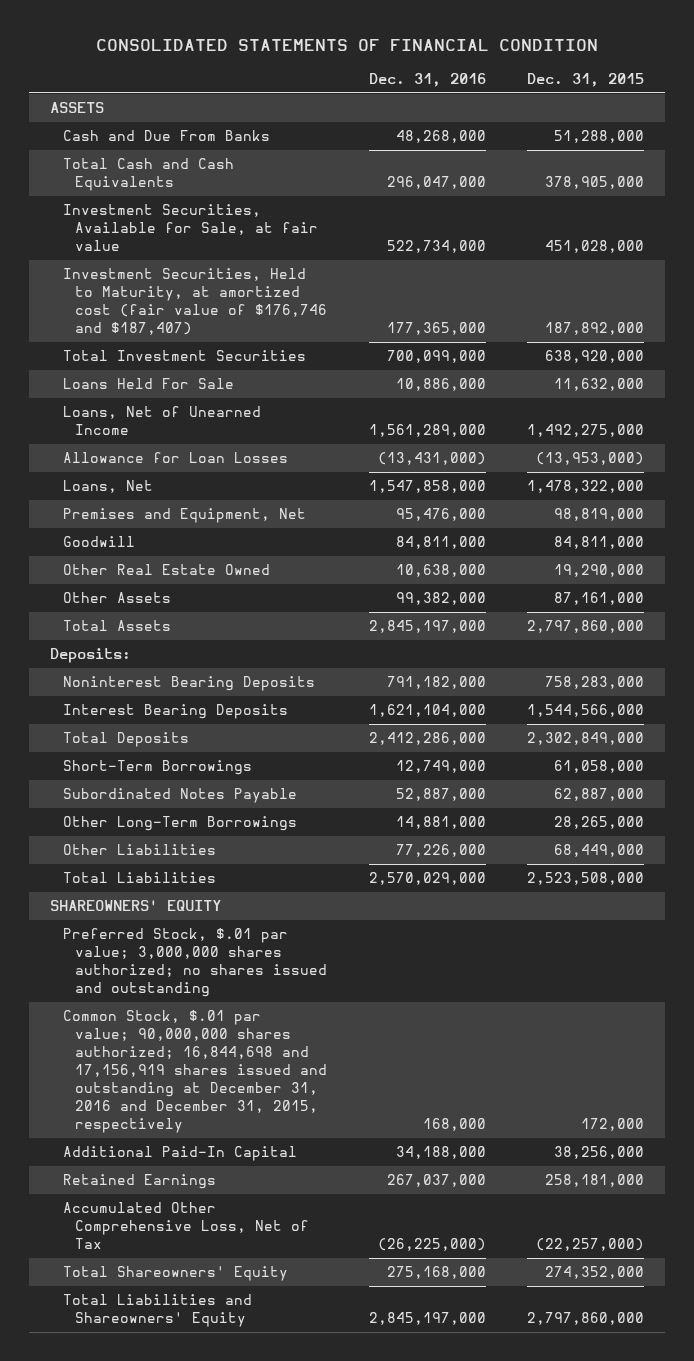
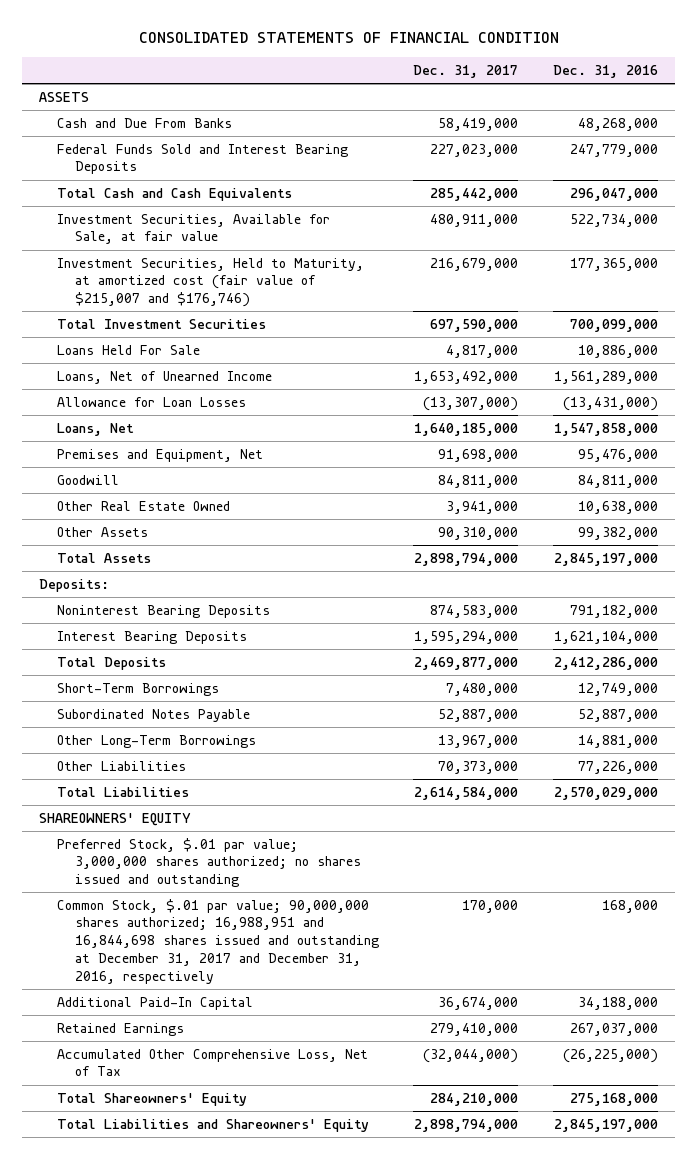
- | Dec. 31, 2016 | Dec. 31, 2015
+ | Dec. 31, 2017 | Dec. 31, 2016
+ Federal Funds Sold and Interest Bearing Deposits | 227,023,000 | 247,779,000
- Investment Securities, Held to Maturity, at amortized cost (fair value of $176,746 and $187,407) | 177,365,000 | 187,892,000
+ Investment Securities, Held to Maturity, at amortized cost (fair value of $215,007 and $176,746) | 216,679,000 | 177,365,000
- Common Stock, $.01 par value; 90,000,000 shares authorized; 16,844,698 and 17,156,919 shares issued and outstanding at December 31, 2016 and December 31, 2015, respectively | 168,000 | 172,000
+ Common Stock, $.01 par value; 90,000,000 shares authorized; 16,988,951 and 16,844,698 shares issued and outstanding at December 31, 2017 and December 31, 2016, respectively | 170,000 | 168,000

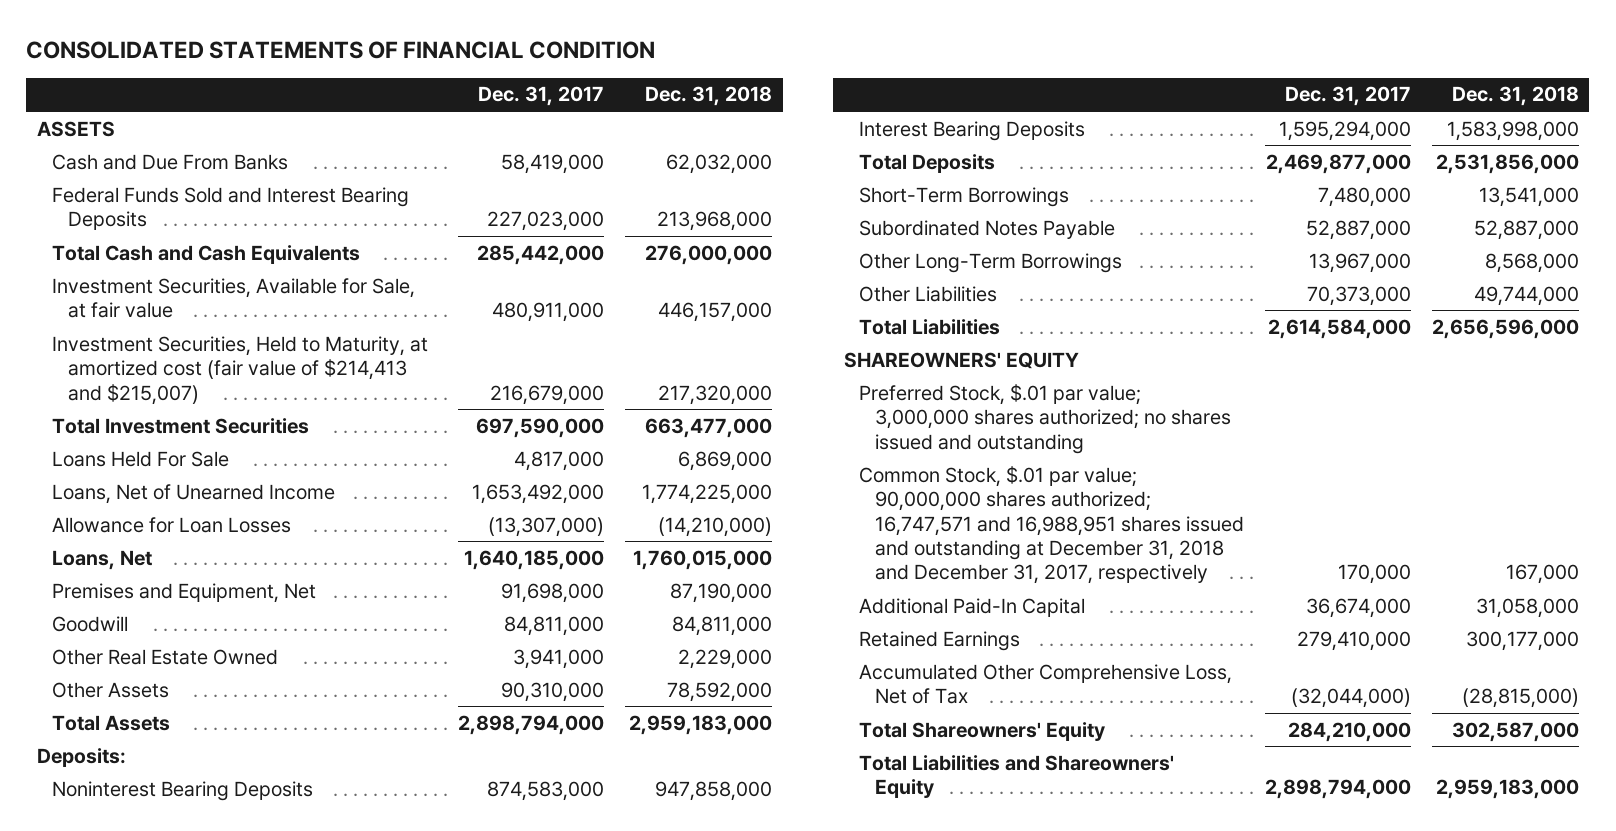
- | Dec. 31, 2017 | Dec. 31, 2016
+ | Dec. 31, 2017 | Dec. 31, 2018
- Investment Securities, Held to Maturity, at amortized cost (fair value of $215,007 and $176,746) | 216,679,000 | 177,365,000
+ Investment Securities, Held to Maturity, at amortized cost (fair value of $214,413 and $215,007) | 216,679,000 | 217,320,000
- Common Stock, $.01 par value; 90,000,000 shares authorized; 16,988,951 and 16,844,698 shares issued and outstanding at December 31, 2017 and December 31, 2016, respectively | 170,000 | 168,000
+ Common Stock, $.01 par value; 90,000,000 shares authorized; 16,747,571 and 16,988,951 shares issued and outstanding at December 31, 2018 and December 31, 2017, respectively | 170,000 | 167,000

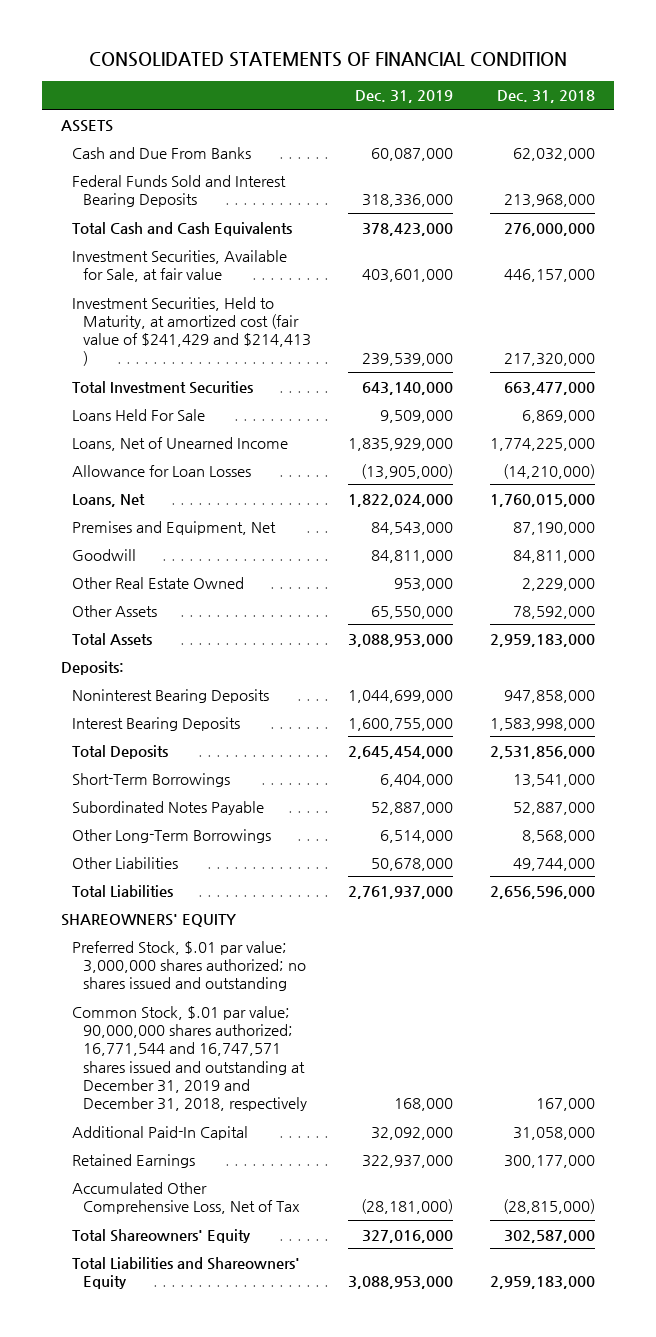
- | Dec. 31, 2017 | Dec. 31, 2018
+ | Dec. 31, 2019 | Dec. 31, 2018
- Investment Securities, Held to Maturity, at amortized cost (fair value of $214,413 and $215,007) | 216,679,000 | 217,320,000
+ Investment Securities, Held to Maturity, at amortized cost (fair value of $241,429 and $214,413 ) | 239,539,000 | 217,320,000
- Common Stock, $.01 par value; 90,000,000 shares authorized; 16,747,571 and 16,988,951 shares issued and outstanding at December 31, 2018 and December 31, 2017, respectively | 170,000 | 167,000
+ Common Stock, $.01 par value; 90,000,000 shares authorized; 16,771,544 and 16,747,571 shares issued and outstanding at December 31, 2019 and December 31, 2018, respectively | 168,000 | 167,000

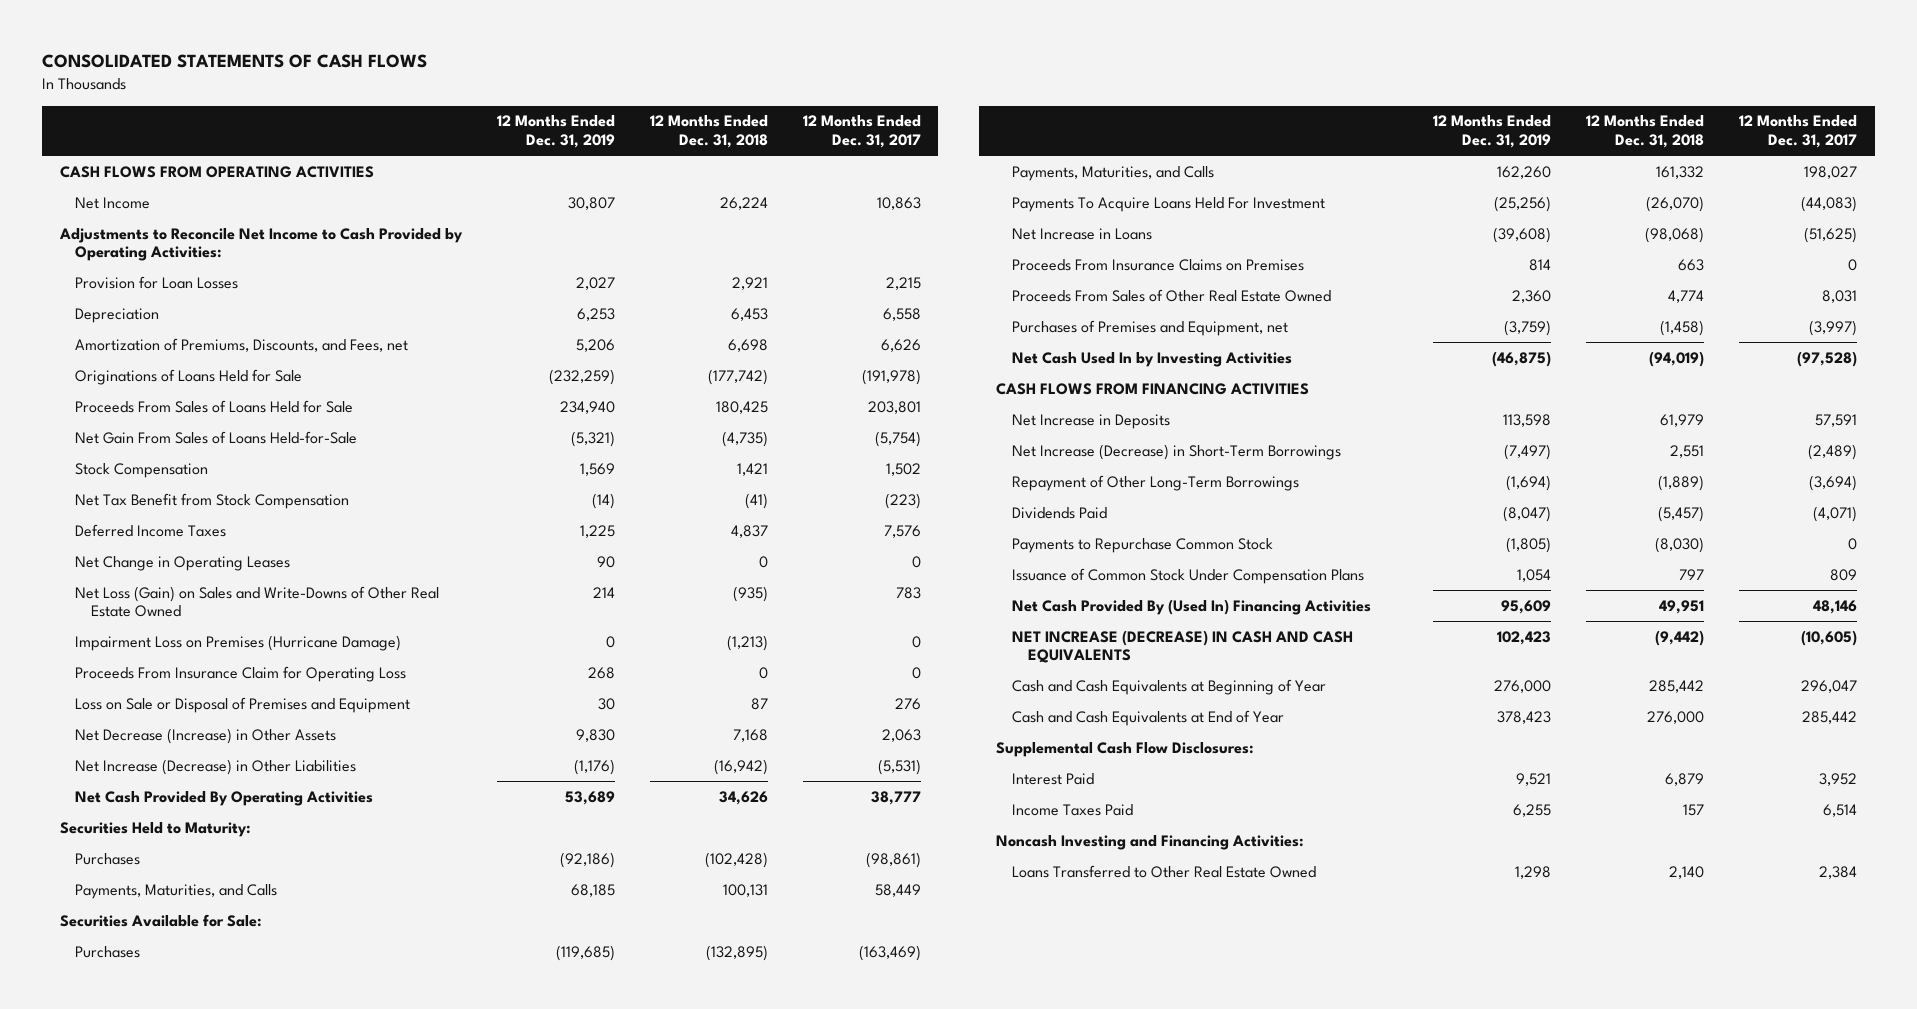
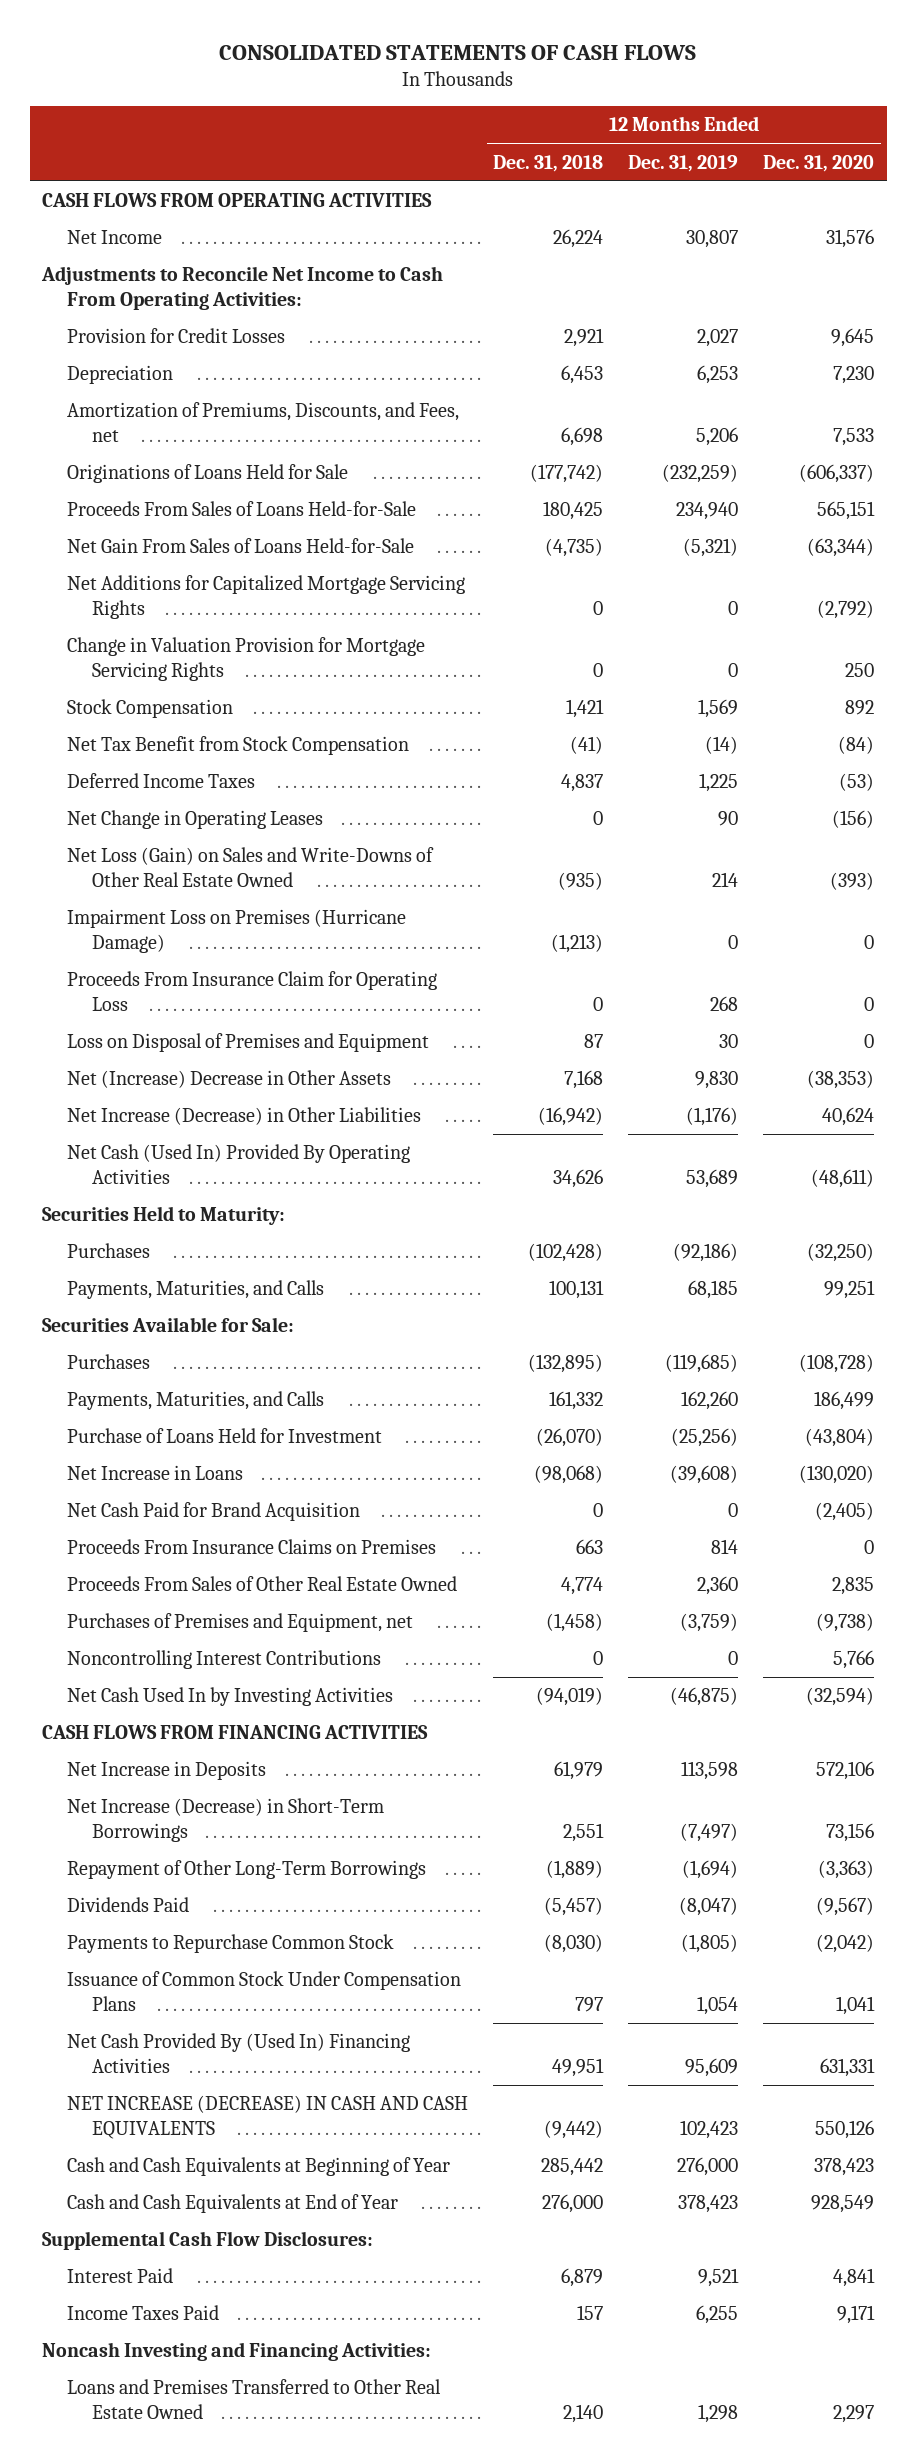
- | 12 Months Ended Dec. 31, 2019 | 12 Months Ended Dec. 31, 2018 | 12 Months Ended Dec. 31, 2017
+ | 12 Months Ended Dec. 31, 2018 | 12 Months Ended Dec. 31, 2019 | 12 Months Ended Dec. 31, 2020
- Adjustments to Reconcile Net Income to Cash Provided by Operating Activities:
- Provision for Loan Losses | 2,027 | 2,921 | 2,215
+ Adjustments to Reconcile Net Income to Cash From Operating Activities:
+ Provision for Credit Losses | 2,921 | 2,027 | 9,645
- Proceeds From Sales of Loans Held for Sale | 234,940 | 180,425 | 203,801
+ Proceeds From Sales of Loans Held-for-Sale | 180,425 | 234,940 | 565,151
+ Net Additions for Capitalized Mortgage Servicing Rights | 0 | 0 | (2,792)
+ Change in Valuation Provision for Mortgage Servicing Rights | 0 | 0 | 250
- Loss on Sale or Disposal of Premises and Equipment | 30 | 87 | 276
- Net Decrease (Increase) in Other Assets | 9,830 | 7,168 | 2,063
+ Loss on Disposal of Premises and Equipment | 87 | 30 | 0
+ Net (Increase) Decrease in Other Assets | 7,168 | 9,830 | (38,353)
- Net Cash Provided By Operating Activities | 53,689 | 34,626 | 38,777
+ Net Cash (Used In) Provided By Operating Activities | 34,626 | 53,689 | (48,611)
- Payments To Acquire Loans Held For Investment | (25,256) | (26,070) | (44,083)
+ Purchase of Loans Held for Investment | (26,070) | (25,256) | (43,804)
+ Net Cash Paid for Brand Acquisition | 0 | 0 | (2,405)
+ Noncontrolling Interest Contributions | 0 | 0 | 5,766
- Loans Transferred to Other Real Estate Owned | 1,298 | 2,140 | 2,384
+ Loans and Premises Transferred to Other Real Estate Owned | 2,140 | 1,298 | 2,297

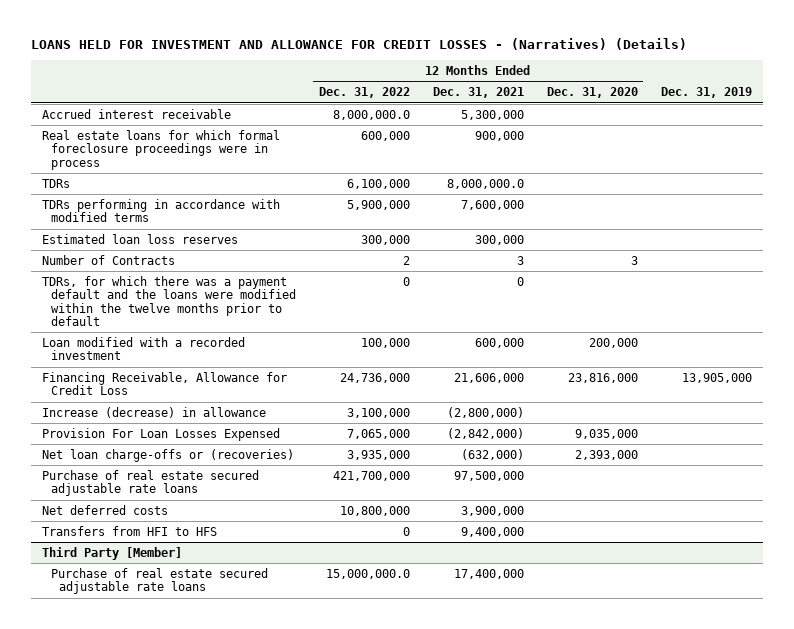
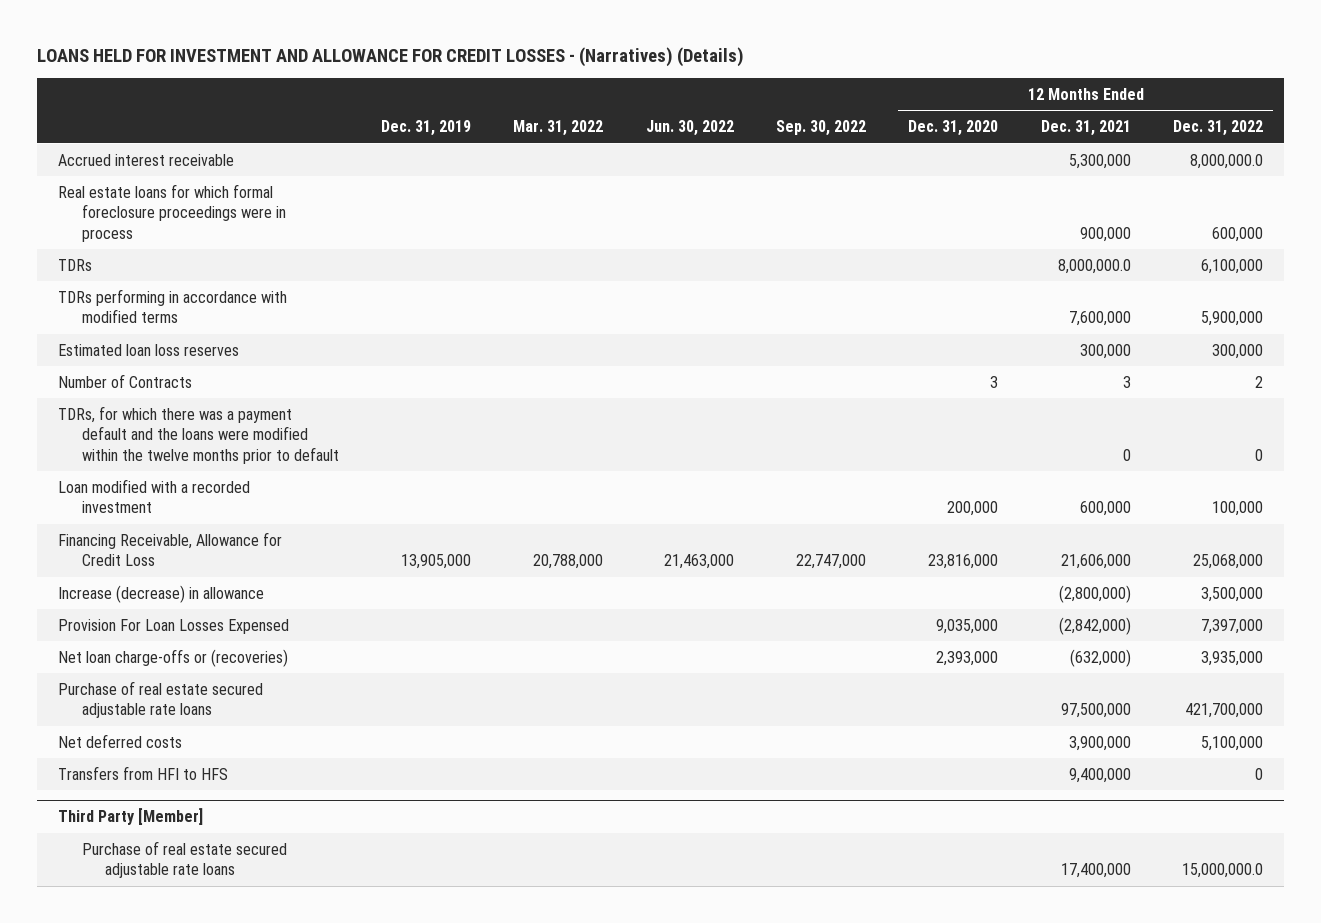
- | 12 Months Ended Dec. 31, 2022 | 12 Months Ended Dec. 31, 2021 | 12 Months Ended Dec. 31, 2020 | Dec. 31, 2019
+ | Dec. 31, 2019 | Mar. 31, 2022 | Jun. 30, 2022 | Sep. 30, 2022 | 12 Months Ended Dec. 31, 2020 | 12 Months Ended Dec. 31, 2021 | 12 Months Ended Dec. 31, 2022
- Financing Receivable, Allowance for Credit Loss | 24,736,000 | 21,606,000 | 23,816,000 | 13,905,000
- Increase (decrease) in allowance | 3,100,000 | (2,800,000) | |
- Provision For Loan Losses Expensed | 7,065,000 | (2,842,000) | 9,035,000 |
+ Financing Receivable, Allowance for Credit Loss | 13,905,000 | 20,788,000 | 21,463,000 | 22,747,000 | 23,816,000 | 21,606,000 | 25,068,000
+ Increase (decrease) in allowance | | | | | | (2,800,000) | 3,500,000
+ Provision For Loan Losses Expensed | | | | | 9,035,000 | (2,842,000) | 7,397,000
- Net deferred costs | 10,800,000 | 3,900,000 | |
+ Net deferred costs | | | | | | 3,900,000 | 5,100,000

